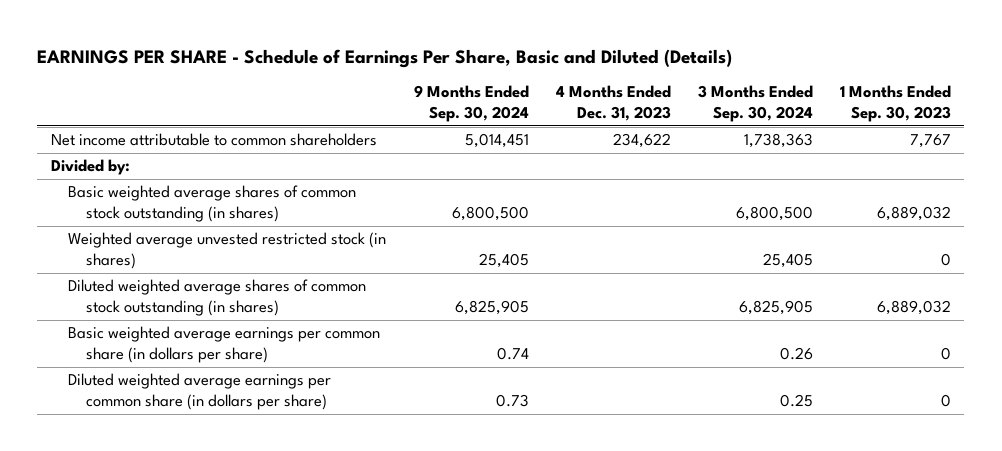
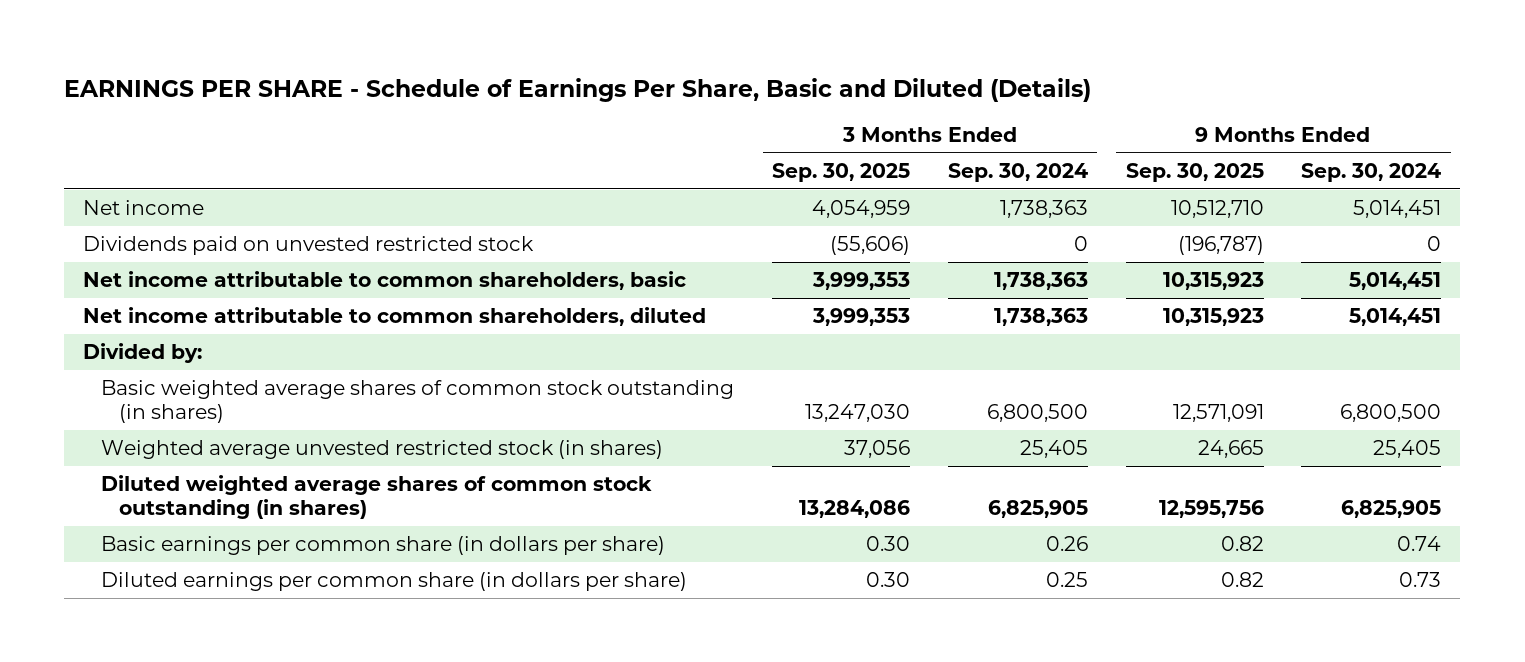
- | 9 Months Ended Sep. 30, 2024 | 4 Months Ended Dec. 31, 2023 | 3 Months Ended Sep. 30, 2024 | 1 Months Ended Sep. 30, 2023
+ | 3 Months Ended Sep. 30, 2025 | 3 Months Ended Sep. 30, 2024 | 9 Months Ended Sep. 30, 2025 | 9 Months Ended Sep. 30, 2024
- Net income attributable to common shareholders | 5,014,451 | 234,622 | 1,738,363 | 7,767
+ Net income | 4,054,959 | 1,738,363 | 10,512,710 | 5,014,451
+ Dividends paid on unvested restricted stock | (55,606) | 0 | (196,787) | 0
+ Net income attributable to common shareholders, basic | 3,999,353 | 1,738,363 | 10,315,923 | 5,014,451
+ Net income attributable to common shareholders, diluted | 3,999,353 | 1,738,363 | 10,315,923 | 5,014,451
- Basic weighted average earnings per common share (in dollars per share) | 0.74 | | 0.26 | 0
- Diluted weighted average earnings per common share (in dollars per share) | 0.73 | | 0.25 | 0
+ Basic earnings per common share (in dollars per share) | 0.30 | 0.26 | 0.82 | 0.74
+ Diluted earnings per common share (in dollars per share) | 0.30 | 0.25 | 0.82 | 0.73

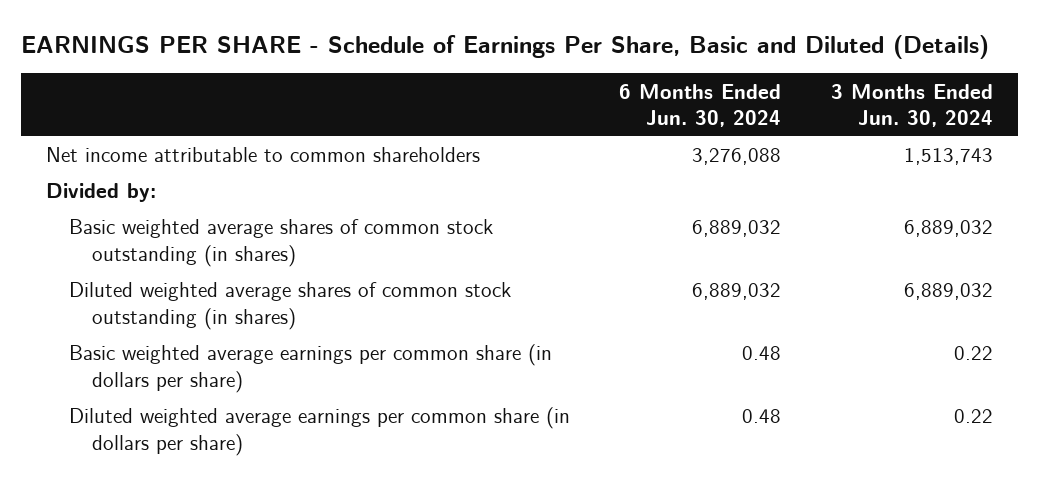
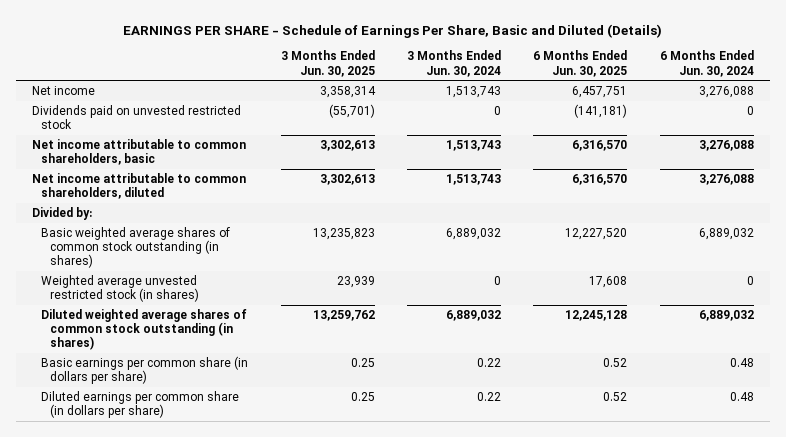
- | 6 Months Ended Jun. 30, 2024 | 3 Months Ended Jun. 30, 2024
+ | 3 Months Ended Jun. 30, 2025 | 3 Months Ended Jun. 30, 2024 | 6 Months Ended Jun. 30, 2025 | 6 Months Ended Jun. 30, 2024
- Net income attributable to common shareholders | 3,276,088 | 1,513,743
+ Net income | 3,358,314 | 1,513,743 | 6,457,751 | 3,276,088
+ Dividends paid on unvested restricted stock | (55,701) | 0 | (141,181) | 0
+ Net income attributable to common shareholders, basic | 3,302,613 | 1,513,743 | 6,316,570 | 3,276,088
+ Net income attributable to common shareholders, diluted | 3,302,613 | 1,513,743 | 6,316,570 | 3,276,088
+ Weighted average unvested restricted stock (in shares) | 23,939 | 0 | 17,608 | 0
- Basic weighted average earnings per common share (in dollars per share) | 0.48 | 0.22
- Diluted weighted average earnings per common share (in dollars per share) | 0.48 | 0.22
+ Basic earnings per common share (in dollars per share) | 0.25 | 0.22 | 0.52 | 0.48
+ Diluted earnings per common share (in dollars per share) | 0.25 | 0.22 | 0.52 | 0.48

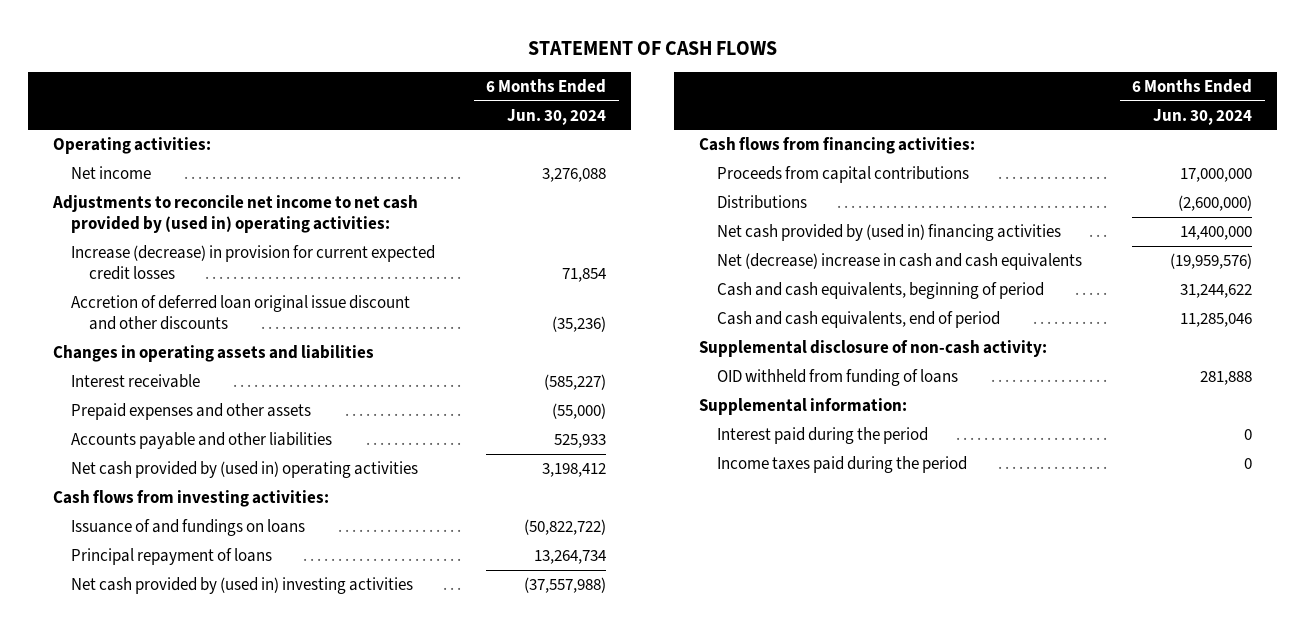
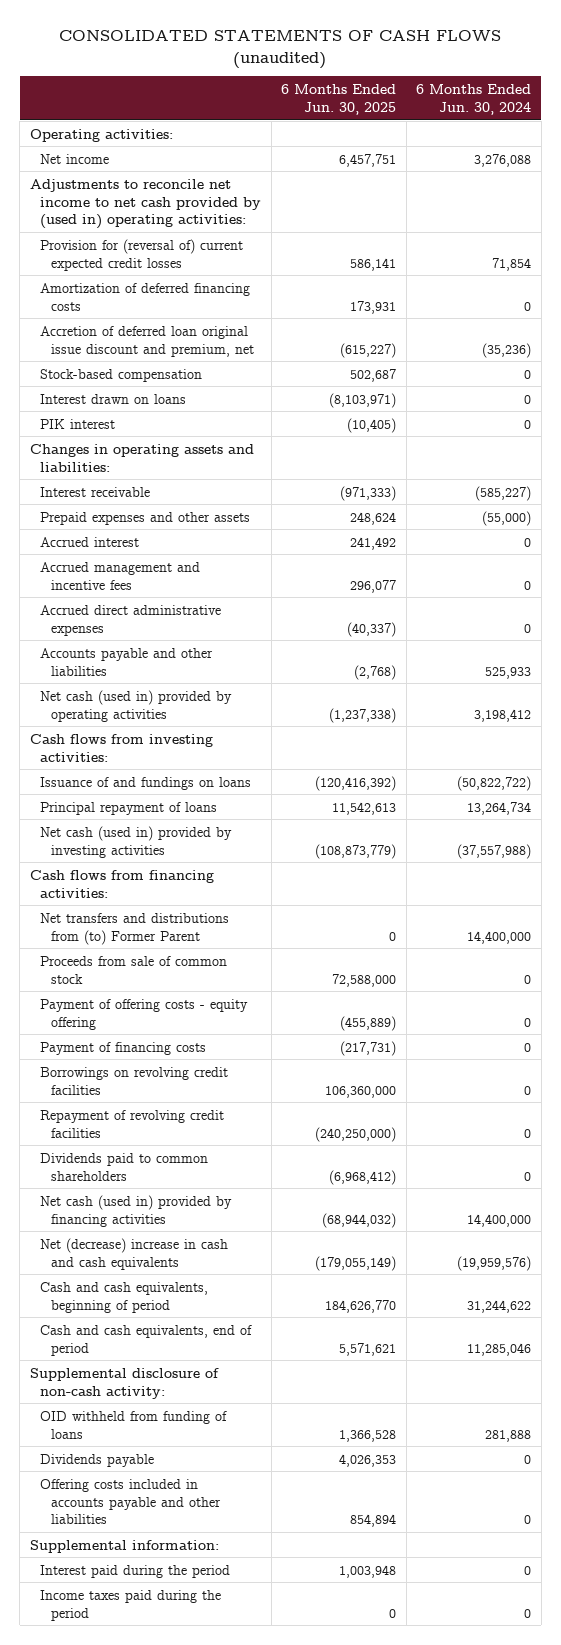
- STATEMENT OF CASH FLOWS
+ CONSOLIDATED STATEMENTS OF CASH FLOWS (unaudited)
- | 6 Months Ended Jun. 30, 2024
+ | 6 Months Ended Jun. 30, 2025 | 6 Months Ended Jun. 30, 2024
- Increase (decrease) in provision for current expected credit losses | 71,854
- Accretion of deferred loan original issue discount and other discounts | (35,236)
- Changes in operating assets and liabilities
+ Provision for (reversal of) current expected credit losses | 586,141 | 71,854
+ Amortization of deferred financing costs | 173,931 | 0
+ Accretion of deferred loan original issue discount and premium, net | (615,227) | (35,236)
+ Stock-based compensation | 502,687 | 0
+ Interest drawn on loans | (8,103,971) | 0
+ PIK interest | (10,405) | 0
+ Changes in operating assets and liabilities:
+ Accrued interest | 241,492 | 0
+ Accrued management and incentive fees | 296,077 | 0
+ Accrued direct administrative expenses | (40,337) | 0
- Net cash provided by (used in) operating activities | 3,198,412
+ Net cash (used in) provided by operating activities | (1,237,338) | 3,198,412
- Net cash provided by (used in) investing activities | (37,557,988)
+ Net cash (used in) provided by investing activities | (108,873,779) | (37,557,988)
- Proceeds from capital contributions | 17,000,000
- Distributions | (2,600,000)
- Net cash provided by (used in) financing activities | 14,400,000
+ Net transfers and distributions from (to) Former Parent | 0 | 14,400,000
+ Proceeds from sale of common stock | 72,588,000 | 0
+ Payment of offering costs - equity offering | (455,889) | 0
+ Payment of financing costs | (217,731) | 0
+ Borrowings on revolving credit facilities | 106,360,000 | 0
+ Repayment of revolving credit facilities | (240,250,000) | 0
+ Dividends paid to common shareholders | (6,968,412) | 0
+ Net cash (used in) provided by financing activities | (68,944,032) | 14,400,000
+ Dividends payable | 4,026,353 | 0
+ Offering costs included in accounts payable and other liabilities | 854,894 | 0

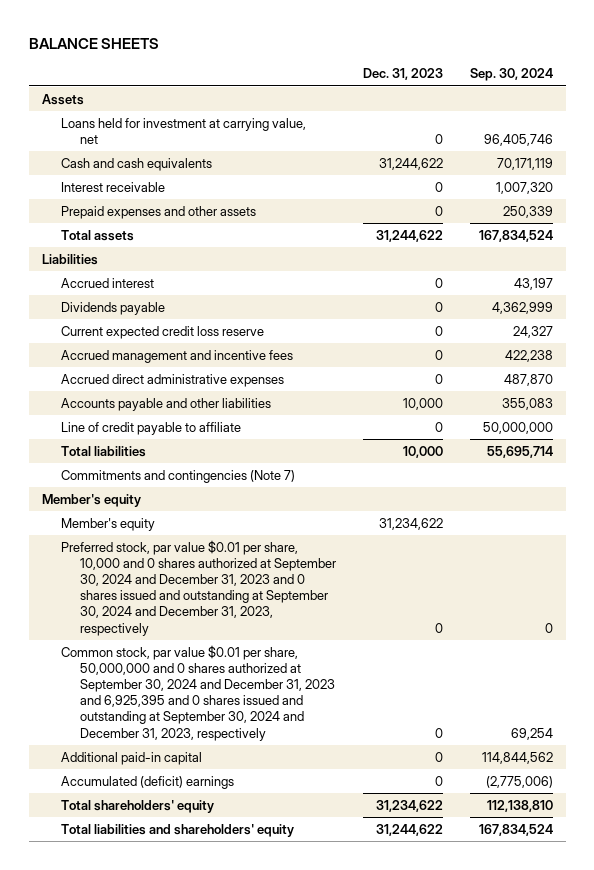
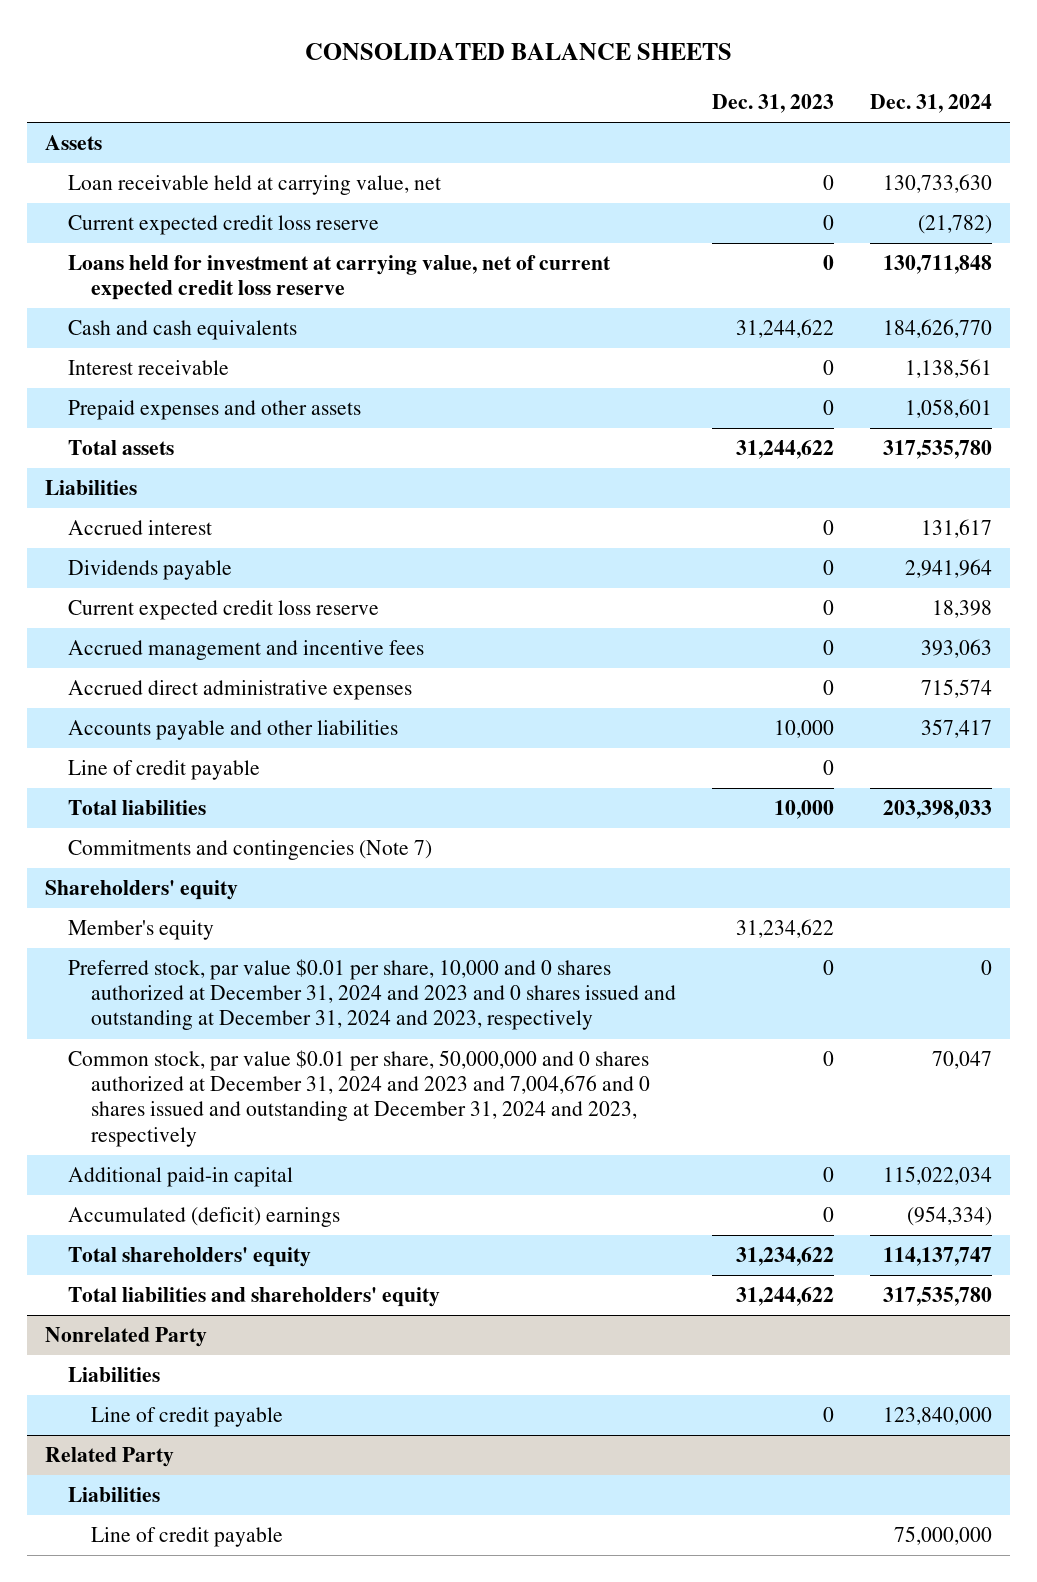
- BALANCE SHEETS
+ CONSOLIDATED BALANCE SHEETS
- | Dec. 31, 2023 | Sep. 30, 2024
+ | Dec. 31, 2023 | Dec. 31, 2024
- Loans held for investment at carrying value, net | 0 | 96,405,746
+ Loan receivable held at carrying value, net | 0 | 130,733,630
+ Current expected credit loss reserve | 0 | (21,782)
+ Loans held for investment at carrying value, net of current expected credit loss reserve | 0 | 130,711,848
- Line of credit payable to affiliate | 0 | 50,000,000
+ Line of credit payable | 0 |
- Member's equity
+ Shareholders' equity
- Preferred stock, par value $0.01 per share, 10,000 and 0 shares authorized at September 30, 2024 and December 31, 2023 and 0 shares issued and outstanding at September 30, 2024 and December 31, 2023, respectively | 0 | 0
- Common stock, par value $0.01 per share, 50,000,000 and 0 shares authorized at September 30, 2024 and December 31, 2023 and 6,925,395 and 0 shares issued and outstanding at September 30, 2024 and December 31, 2023, respectively | 0 | 69,254
+ Preferred stock, par value $0.01 per share, 10,000 and 0 shares authorized at December 31, 2024 and 2023 and 0 shares issued and outstanding at December 31, 2024 and 2023, respectively | 0 | 0
+ Common stock, par value $0.01 per share, 50,000,000 and 0 shares authorized at December 31, 2024 and 2023 and 7,004,676 and 0 shares issued and outstanding at December 31, 2024 and 2023, respectively | 0 | 70,047
+ Nonrelated Party
+ Liabilities
+ Line of credit payable | 0 | 123,840,000
+ Related Party
+ Liabilities
+ Line of credit payable | | 75,000,000

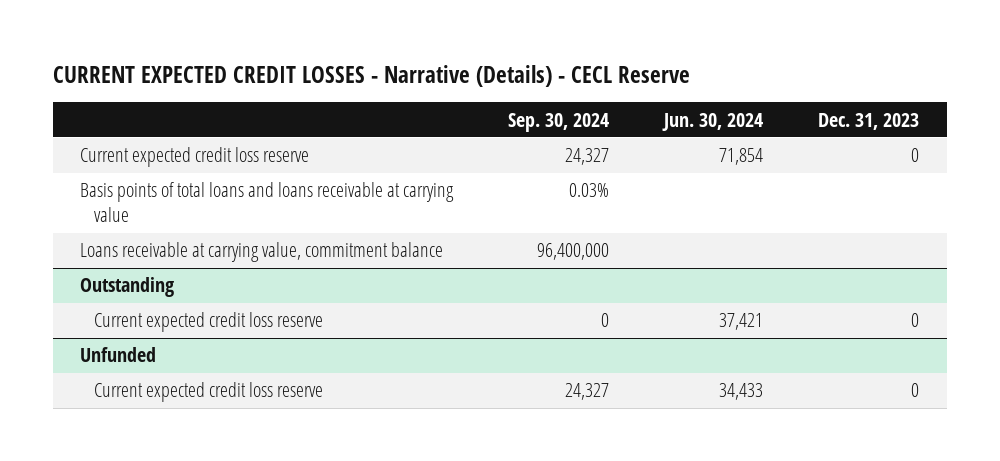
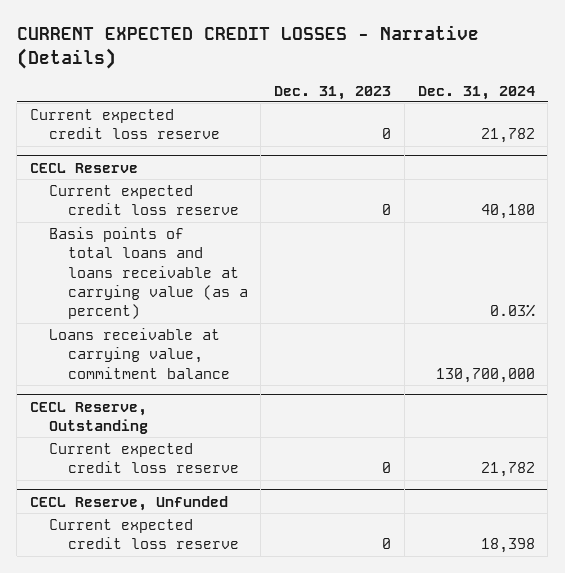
- CURRENT EXPECTED CREDIT LOSSES - Narrative (Details) - CECL Reserve
+ CURRENT EXPECTED CREDIT LOSSES - Narrative (Details)
- | Sep. 30, 2024 | Jun. 30, 2024 | Dec. 31, 2023
+ | Dec. 31, 2023 | Dec. 31, 2024
- Basis points of total loans and loans receivable at carrying value | 0.03% | |
+ CECL Reserve
+ Current expected credit loss reserve | 0 | 40,180
+ Basis points of total loans and loans receivable at carrying value (as a percent) | | 0.03%
- Outstanding
+ CECL Reserve, Outstanding
- Unfunded
+ CECL Reserve, Unfunded

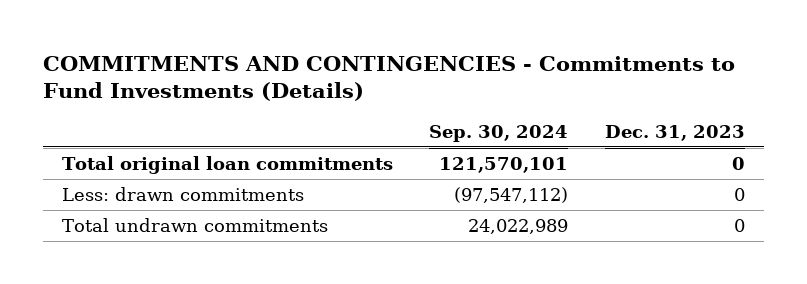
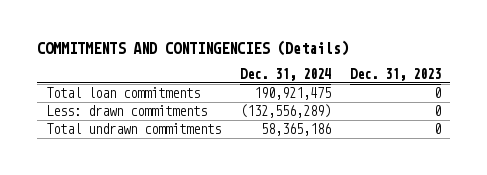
- COMMITMENTS AND CONTINGENCIES - Commitments to Fund Investments (Details)
+ COMMITMENTS AND CONTINGENCIES (Details)
- | Sep. 30, 2024 | Dec. 31, 2023
+ | Dec. 31, 2024 | Dec. 31, 2023
- Total original loan commitments | 121,570,101 | 0
+ Total loan commitments | 190,921,475 | 0

